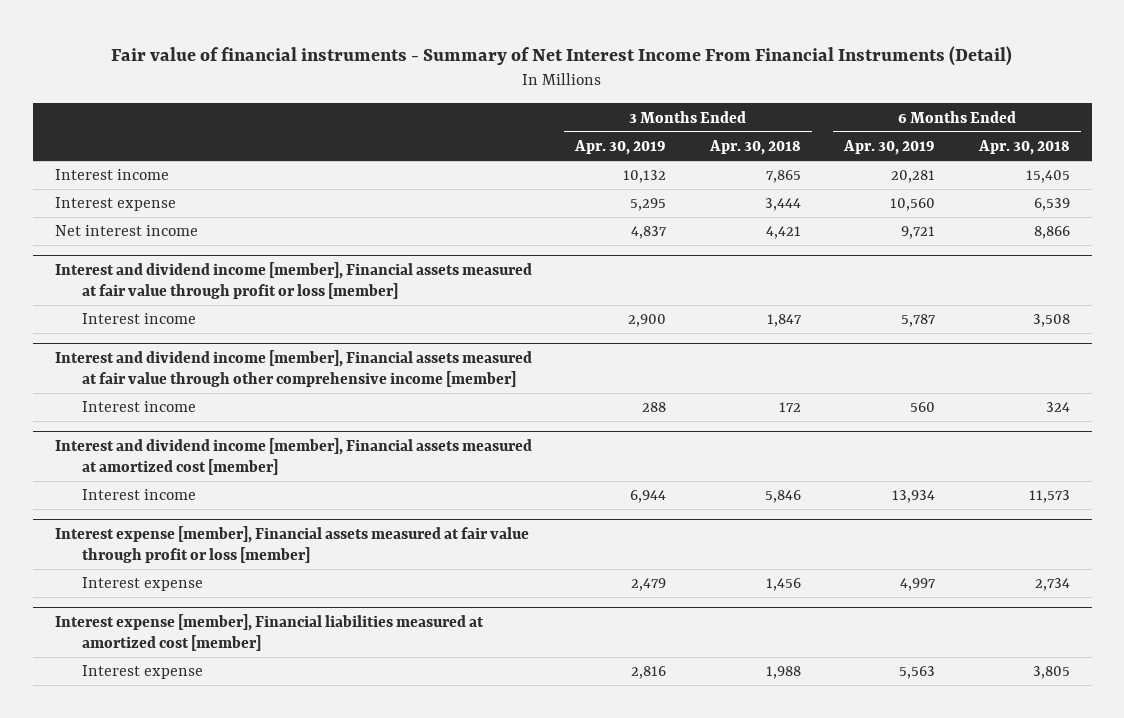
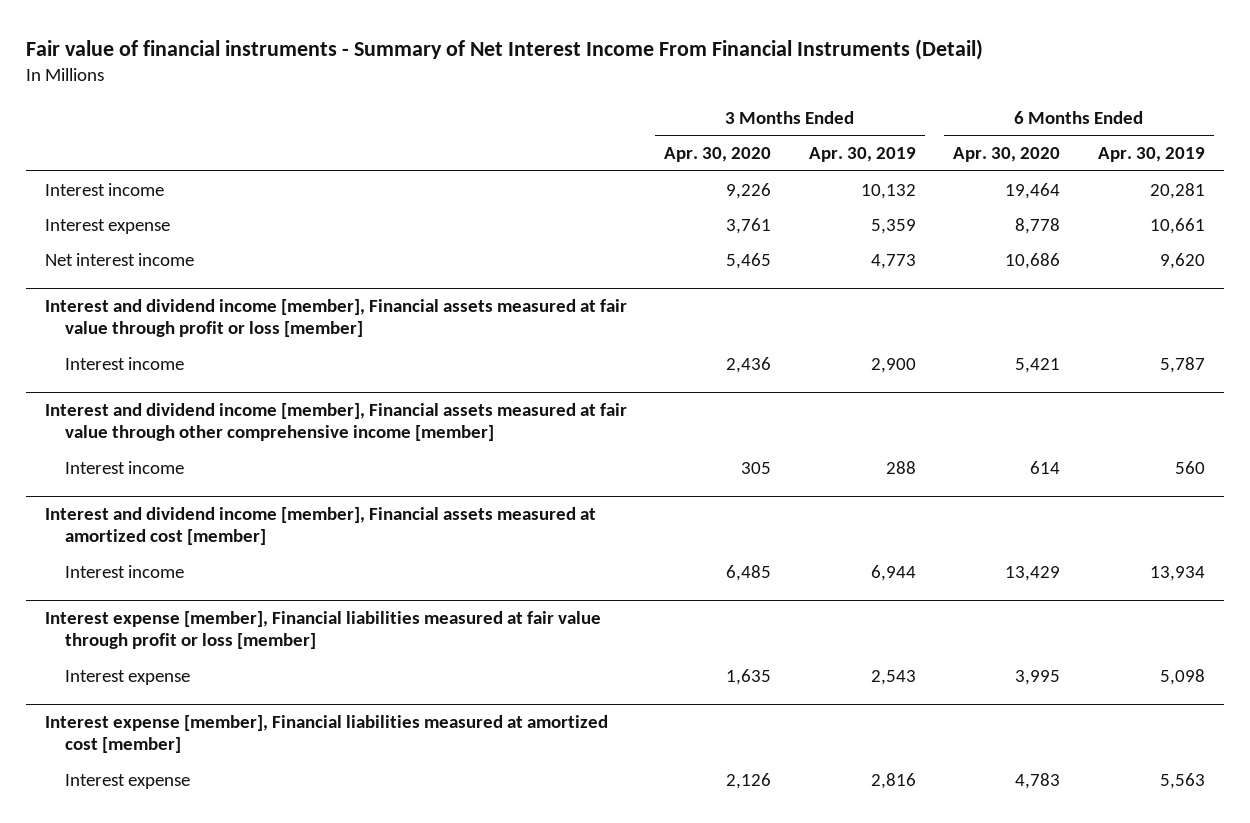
- | 3 Months Ended Apr. 30, 2019 | 3 Months Ended Apr. 30, 2018 | 6 Months Ended Apr. 30, 2019 | 6 Months Ended Apr. 30, 2018
+ | 3 Months Ended Apr. 30, 2020 | 3 Months Ended Apr. 30, 2019 | 6 Months Ended Apr. 30, 2020 | 6 Months Ended Apr. 30, 2019
- Interest expense | 5,295 | 3,444 | 10,560 | 6,539
- Net interest income | 4,837 | 4,421 | 9,721 | 8,866
+ Interest expense | 3,761 | 5,359 | 8,778 | 10,661
+ Net interest income | 5,465 | 4,773 | 10,686 | 9,620
- Interest expense [member], Financial assets measured at fair value through profit or loss [member]
- Interest expense | 2,479 | 1,456 | 4,997 | 2,734
+ Interest expense [member], Financial liabilities measured at fair value through profit or loss [member]
+ Interest expense | 1,635 | 2,543 | 3,995 | 5,098

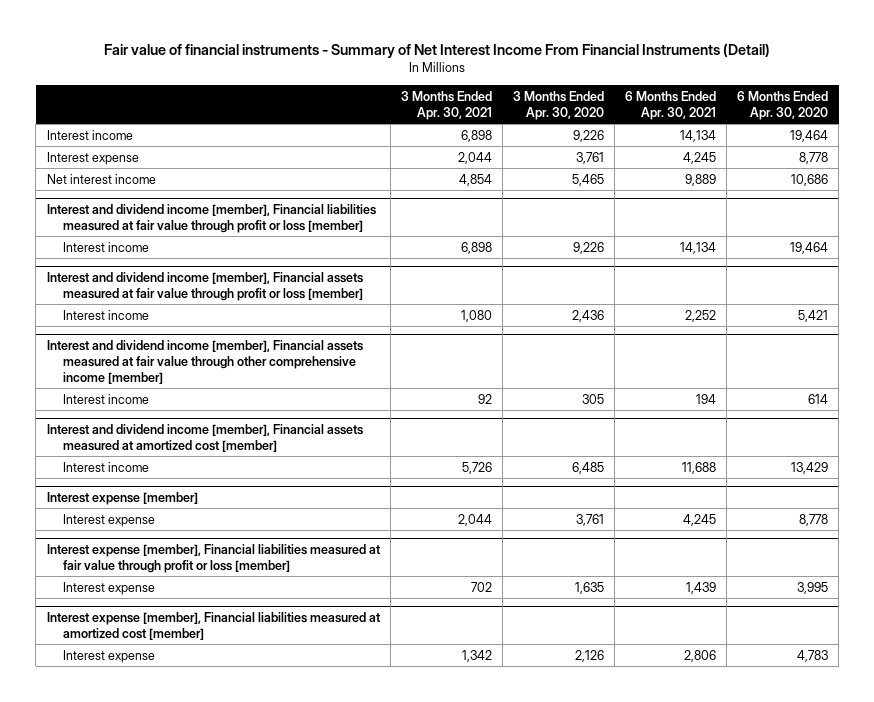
- | 3 Months Ended Apr. 30, 2020 | 3 Months Ended Apr. 30, 2019 | 6 Months Ended Apr. 30, 2020 | 6 Months Ended Apr. 30, 2019
+ | 3 Months Ended Apr. 30, 2021 | 3 Months Ended Apr. 30, 2020 | 6 Months Ended Apr. 30, 2021 | 6 Months Ended Apr. 30, 2020
+ Interest and dividend income [member], Financial liabilities measured at fair value through profit or loss [member]
+ Interest income | 6,898 | 9,226 | 14,134 | 19,464
+ Interest expense [member]
+ Interest expense | 2,044 | 3,761 | 4,245 | 8,778

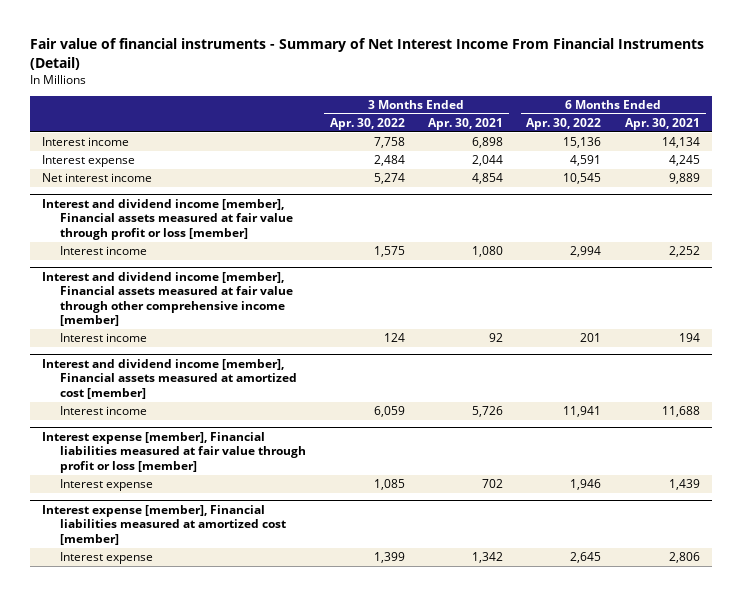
- | 3 Months Ended Apr. 30, 2021 | 3 Months Ended Apr. 30, 2020 | 6 Months Ended Apr. 30, 2021 | 6 Months Ended Apr. 30, 2020
+ | 3 Months Ended Apr. 30, 2022 | 3 Months Ended Apr. 30, 2021 | 6 Months Ended Apr. 30, 2022 | 6 Months Ended Apr. 30, 2021
- Interest and dividend income [member], Financial liabilities measured at fair value through profit or loss [member]
- Interest income | 6,898 | 9,226 | 14,134 | 19,464
- Interest expense [member]
- Interest expense | 2,044 | 3,761 | 4,245 | 8,778

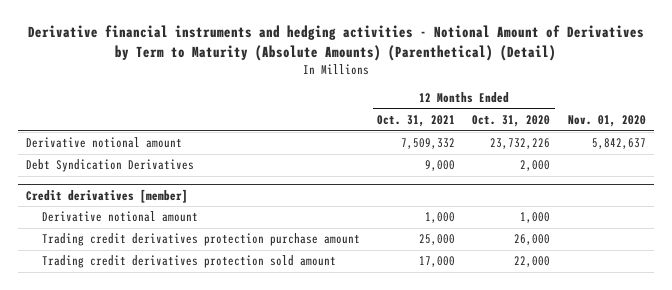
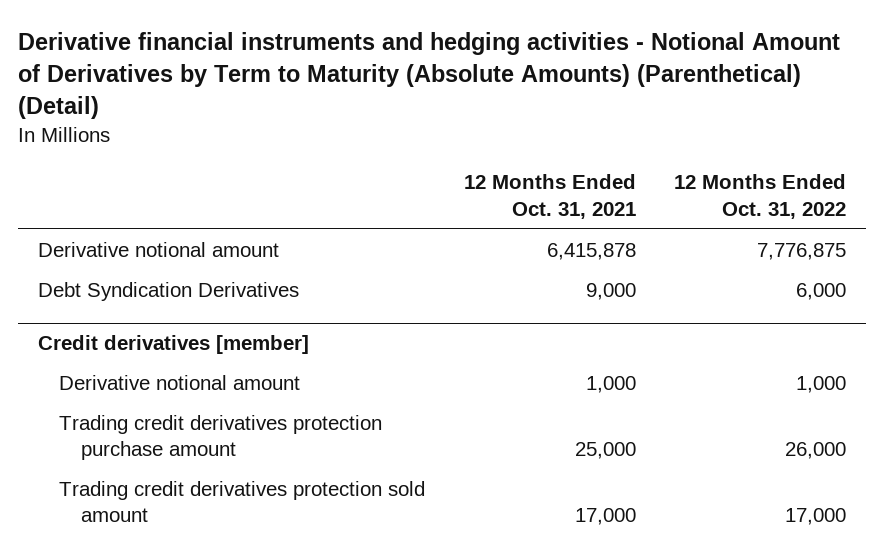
- | 12 Months Ended Oct. 31, 2021 | 12 Months Ended Oct. 31, 2020 | Nov. 01, 2020
+ | 12 Months Ended Oct. 31, 2021 | 12 Months Ended Oct. 31, 2022
- Derivative notional amount | 7,509,332 | 23,732,226 | 5,842,637
+ Derivative notional amount | 6,415,878 | 7,776,875

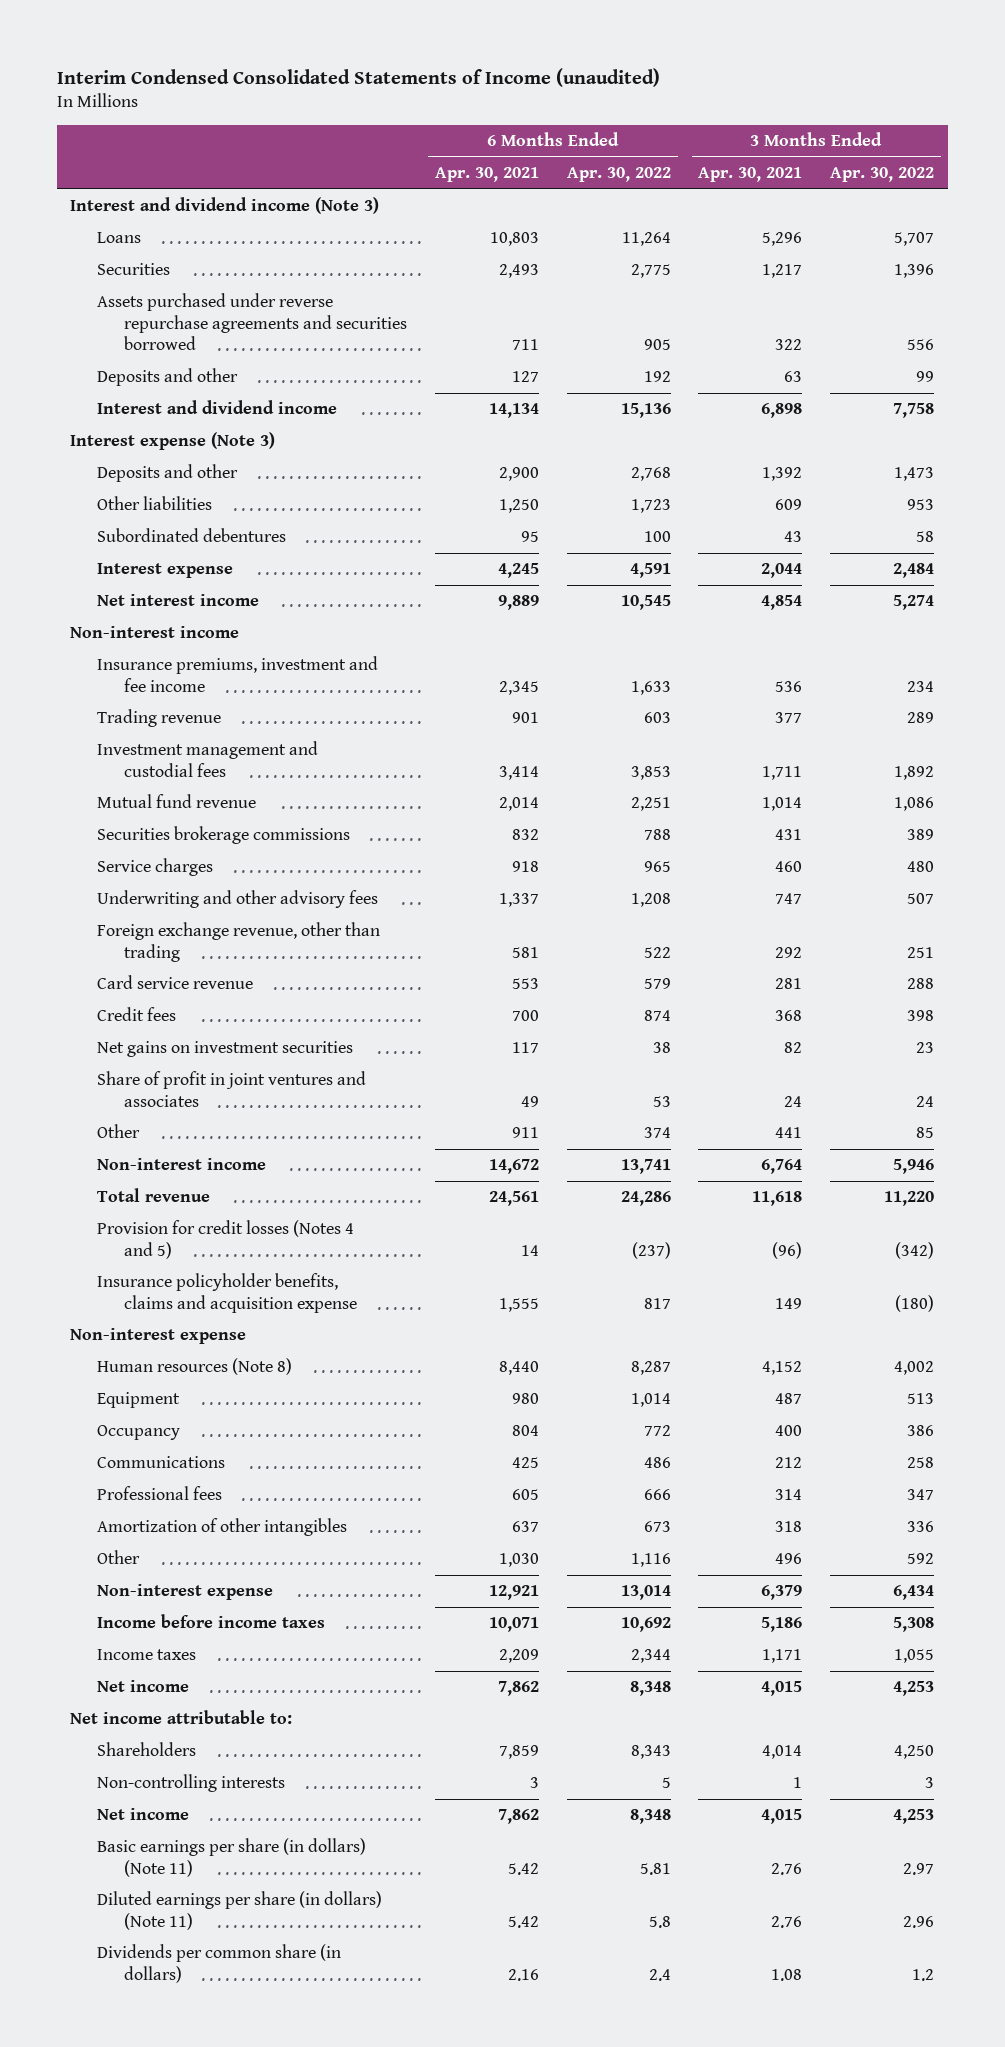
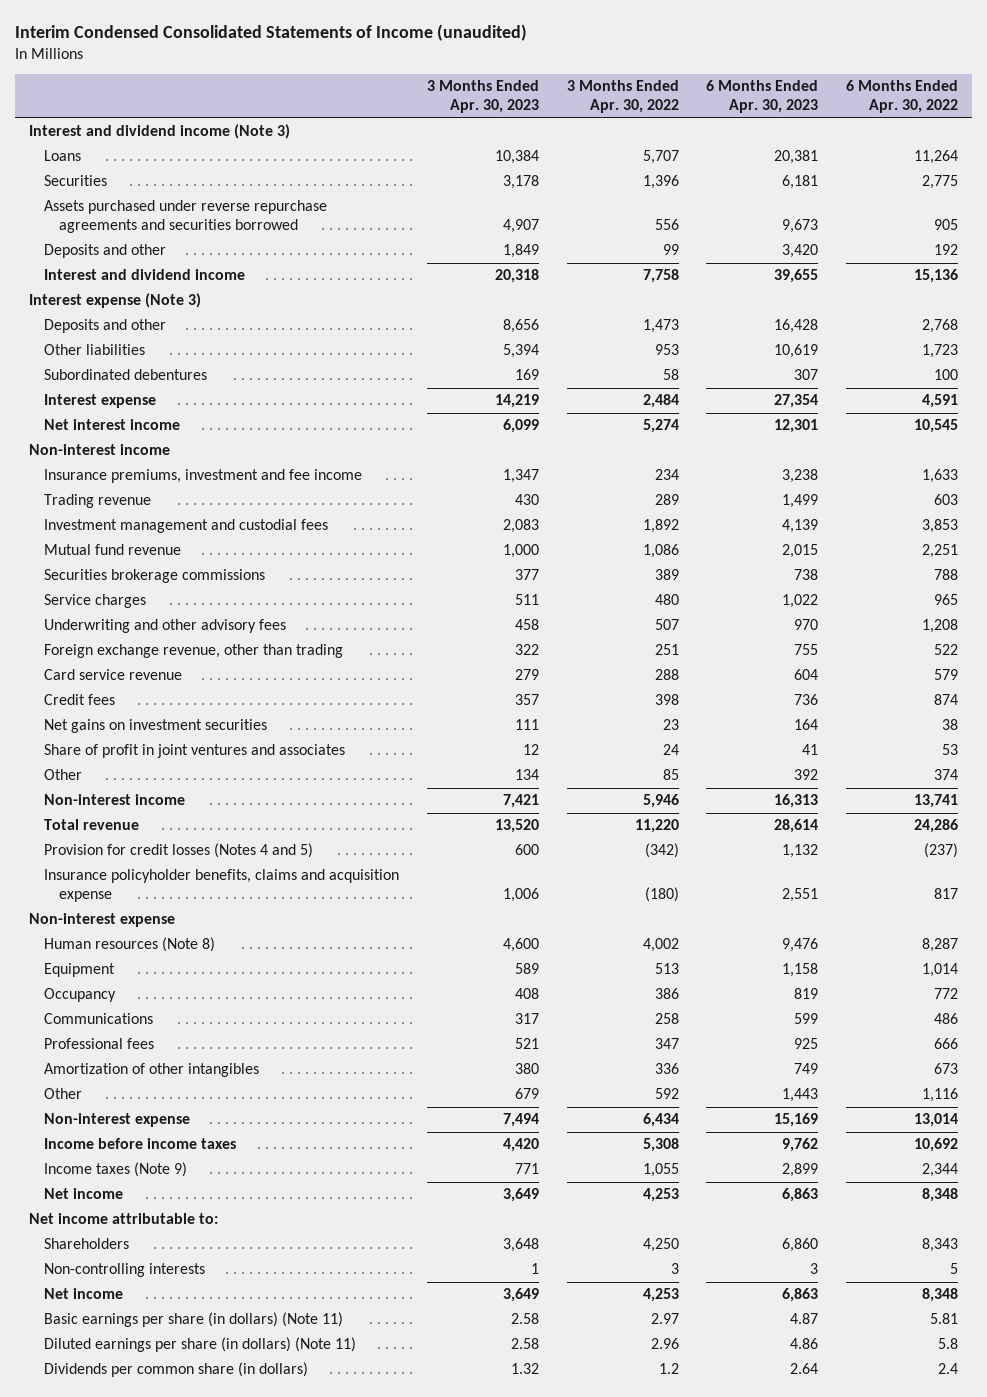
- | 6 Months Ended Apr. 30, 2021 | 6 Months Ended Apr. 30, 2022 | 3 Months Ended Apr. 30, 2021 | 3 Months Ended Apr. 30, 2022
+ | 3 Months Ended Apr. 30, 2023 | 3 Months Ended Apr. 30, 2022 | 6 Months Ended Apr. 30, 2023 | 6 Months Ended Apr. 30, 2022
- Income taxes | 2,209 | 2,344 | 1,171 | 1,055
+ Income taxes (Note 9) | 771 | 1,055 | 2,899 | 2,344

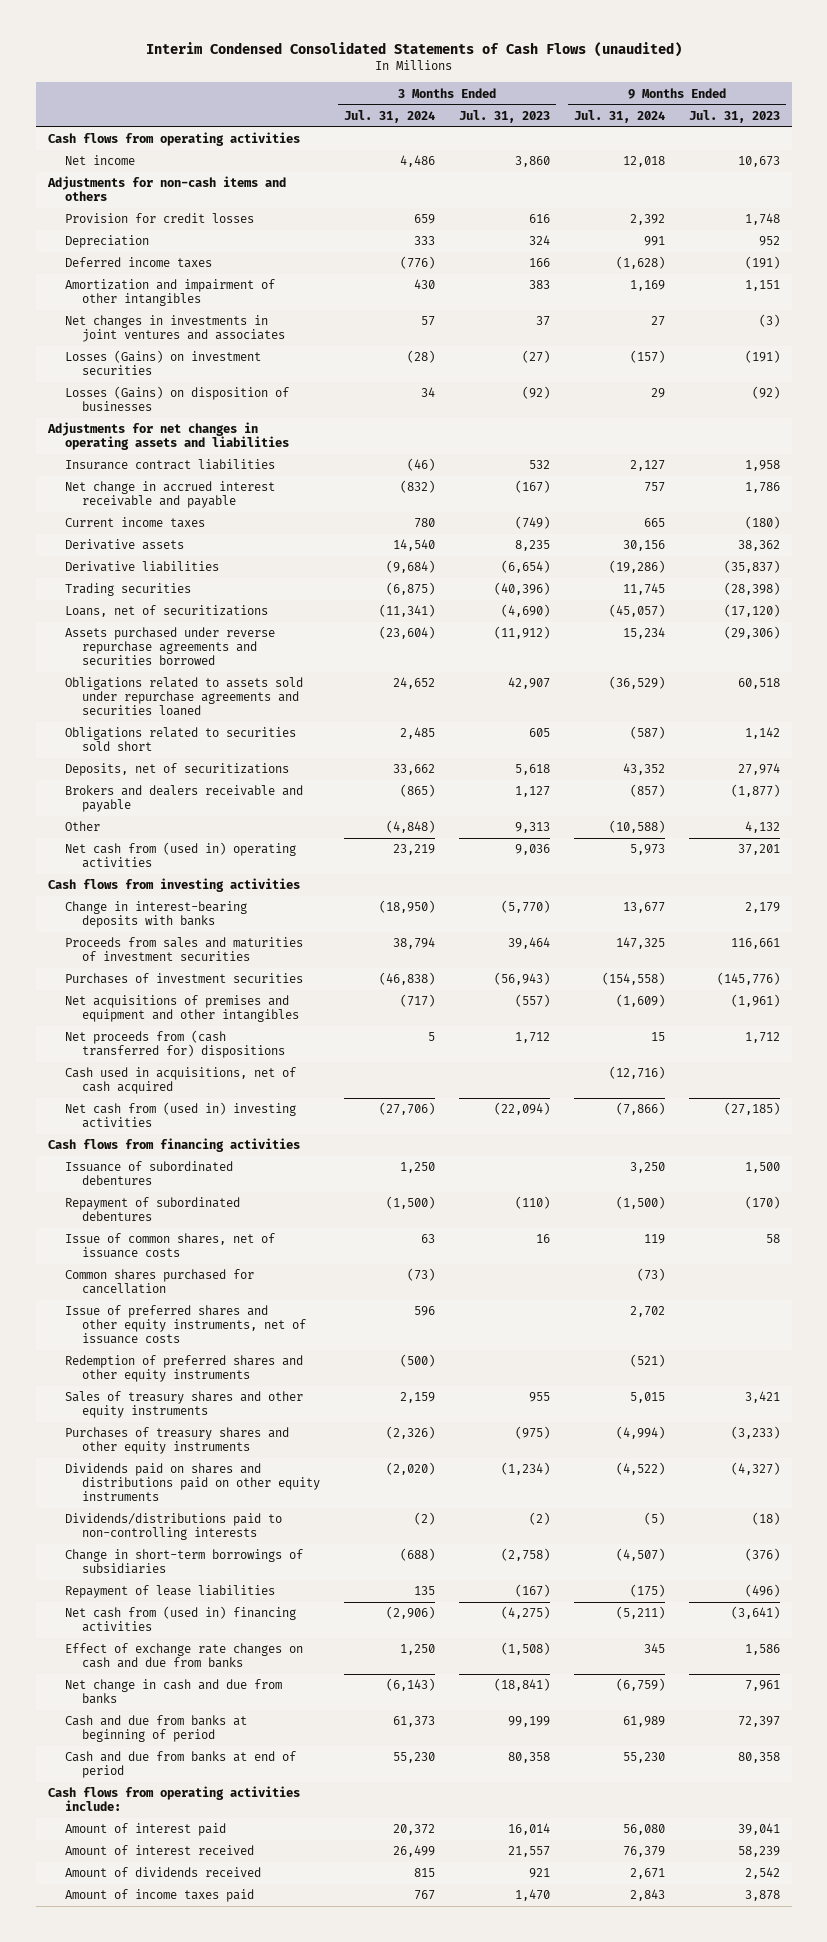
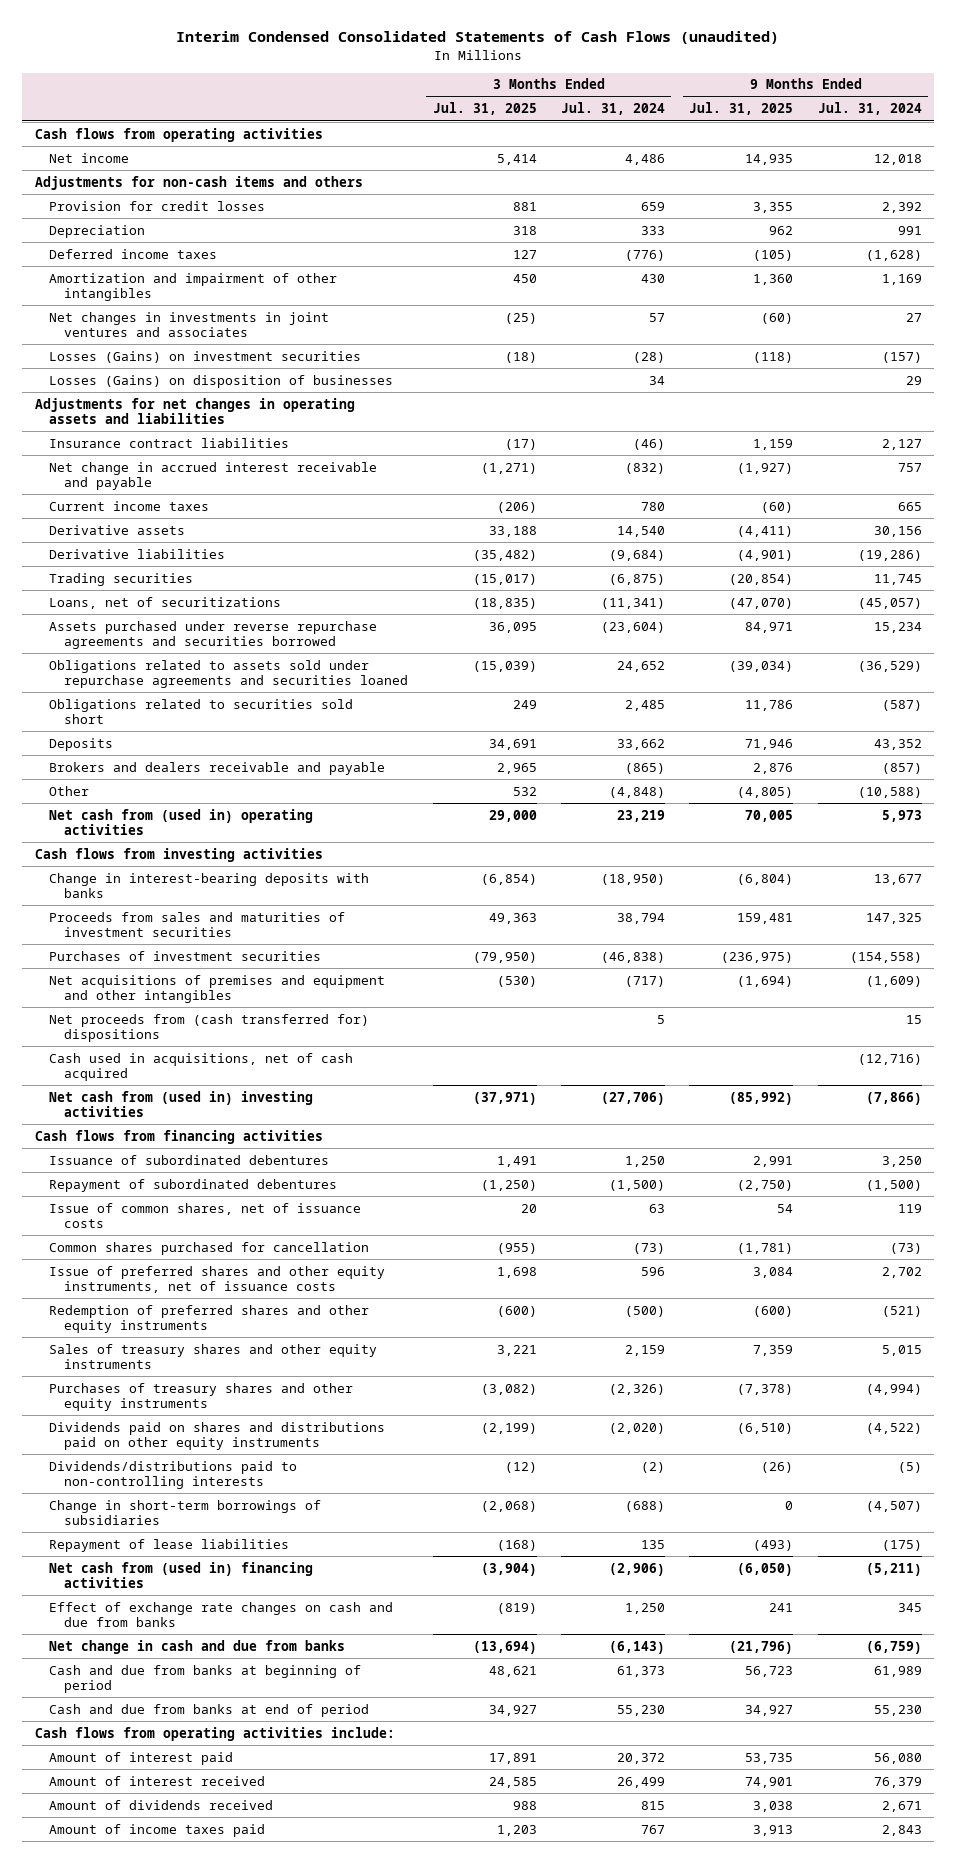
- | 3 Months Ended Jul. 31, 2024 | 3 Months Ended Jul. 31, 2023 | 9 Months Ended Jul. 31, 2024 | 9 Months Ended Jul. 31, 2023
+ | 3 Months Ended Jul. 31, 2025 | 3 Months Ended Jul. 31, 2024 | 9 Months Ended Jul. 31, 2025 | 9 Months Ended Jul. 31, 2024
- Deposits, net of securitizations | 33,662 | 5,618 | 43,352 | 27,974
+ Deposits | 34,691 | 33,662 | 71,946 | 43,352

